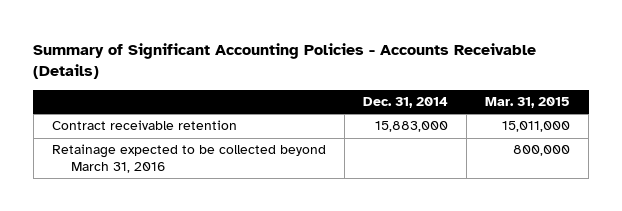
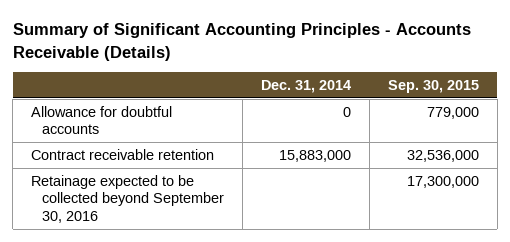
- Summary of Significant Accounting Policies - Accounts Receivable (Details)
+ Summary of Significant Accounting Principles - Accounts Receivable (Details)
- | Dec. 31, 2014 | Mar. 31, 2015
+ | Dec. 31, 2014 | Sep. 30, 2015
+ Allowance for doubtful accounts | 0 | 779,000
- Retainage expected to be collected beyond March 31, 2016 | | 800,000
+ Retainage expected to be collected beyond September 30, 2016 | | 17,300,000

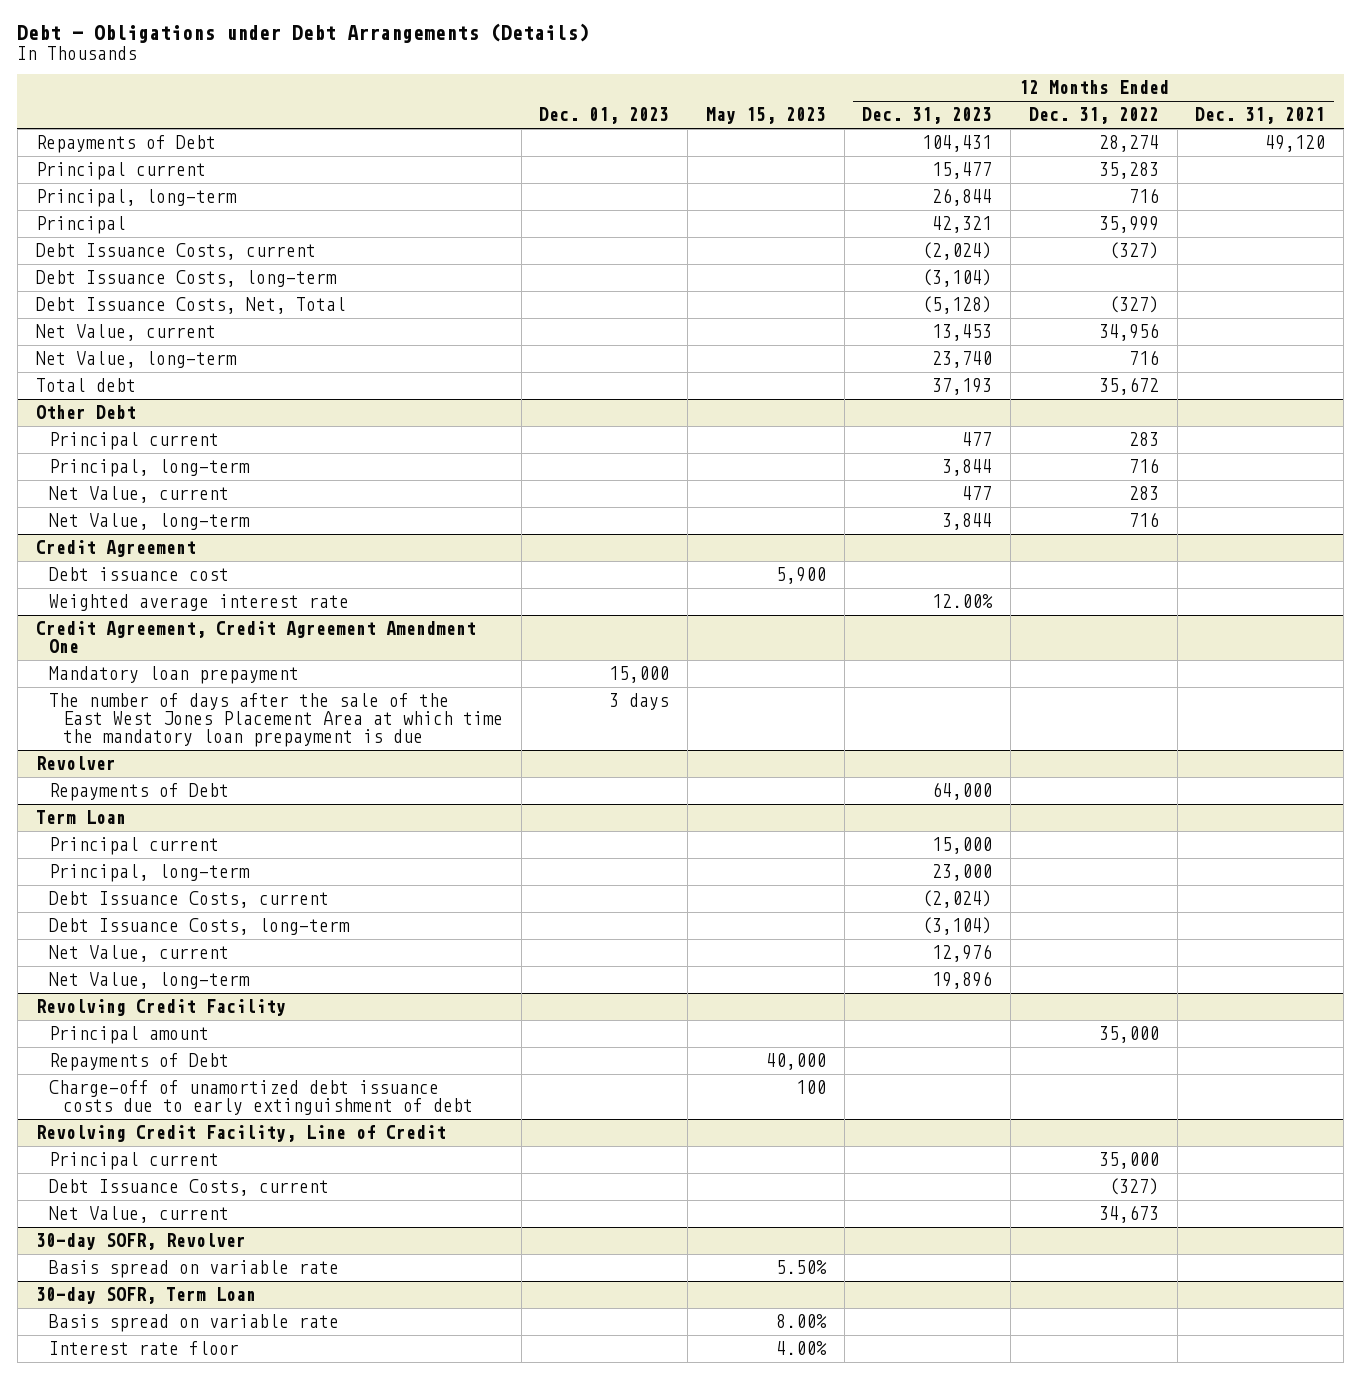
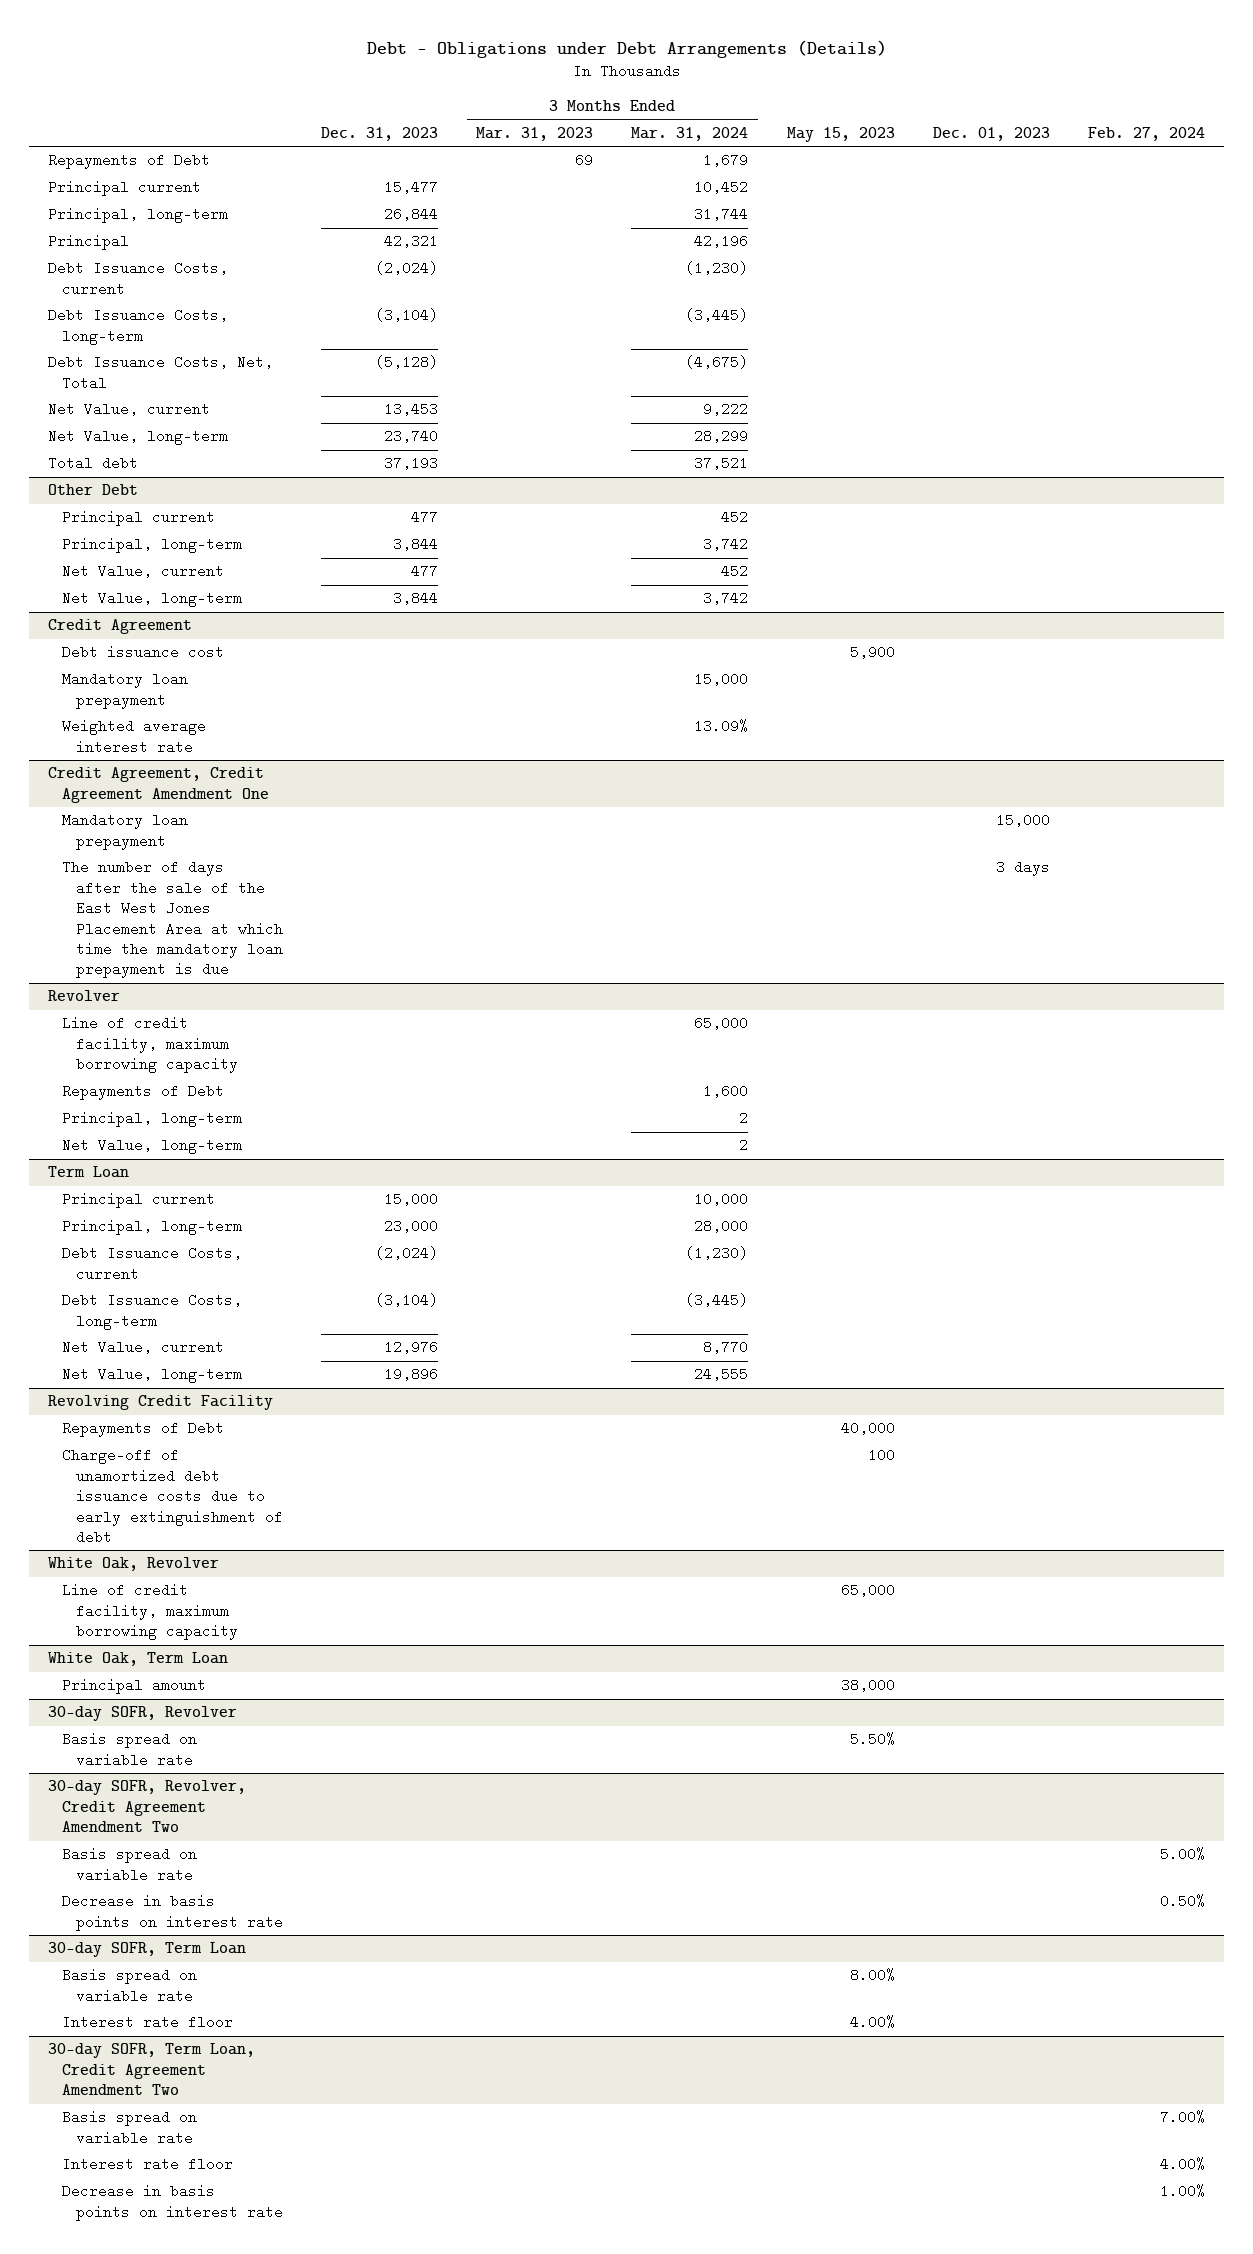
- | Dec. 01, 2023 | May 15, 2023 | 12 Months Ended Dec. 31, 2023 | 12 Months Ended Dec. 31, 2022 | 12 Months Ended Dec. 31, 2021
+ | Dec. 31, 2023 | 3 Months Ended Mar. 31, 2023 | 3 Months Ended Mar. 31, 2024 | May 15, 2023 | Dec. 01, 2023 | Feb. 27, 2024
@ Credit Agreement
+ Mandatory loan prepayment | | | 15,000 | | |
@ Revolver
+ Line of credit facility, maximum borrowing capacity | | | 65,000 | | |
+ Principal, long-term | | | 2 | | |
+ Net Value, long-term | | | 2 | | |
@ Revolving Credit Facility
- Principal amount | | | | 35,000 |
- Revolving Credit Facility, Line of Credit
- Principal current | | | | 35,000 |
- Debt Issuance Costs, current | | | | (327) |
- Net Value, current | | | | 34,673 |
+ White Oak, Revolver
+ Line of credit facility, maximum borrowing capacity | | | | 65,000 | |
+ White Oak, Term Loan
+ Principal amount | | | | 38,000 | |
+ 30-day SOFR, Revolver, Credit Agreement Amendment Two
+ Basis spread on variable rate | | | | | | 5.00%
+ Decrease in basis points on interest rate | | | | | | 0.50%
+ 30-day SOFR, Term Loan, Credit Agreement Amendment Two
+ Basis spread on variable rate | | | | | | 7.00%
+ Interest rate floor | | | | | | 4.00%
+ Decrease in basis points on interest rate | | | | | | 1.00%

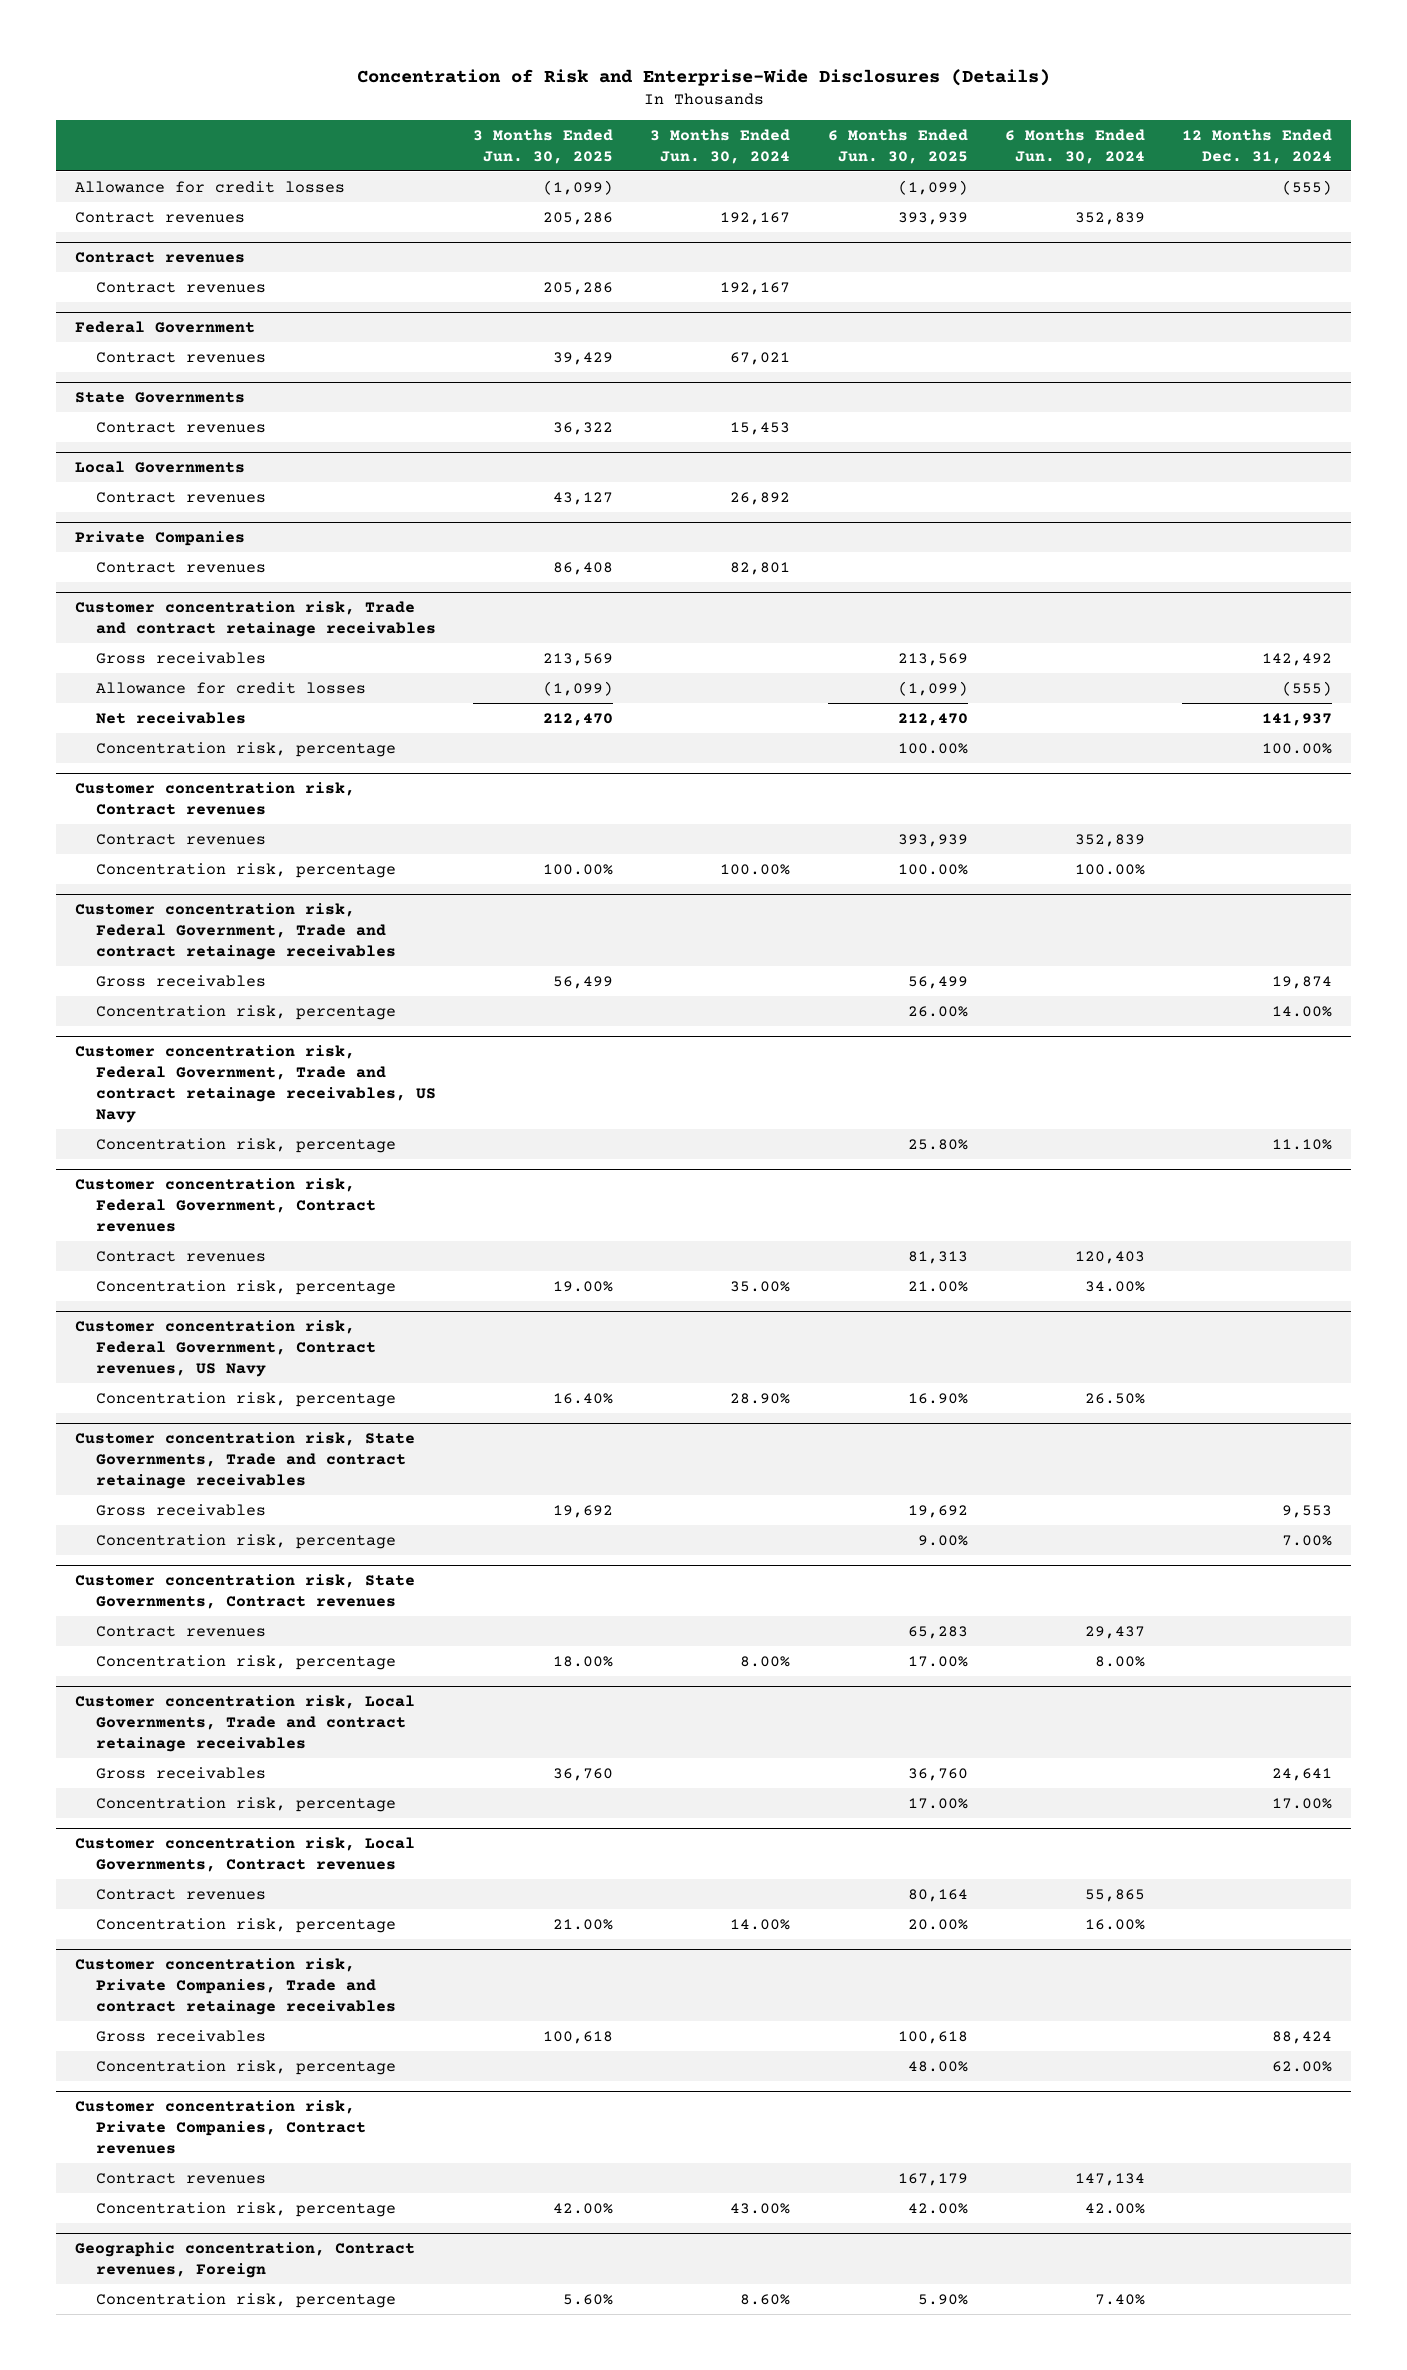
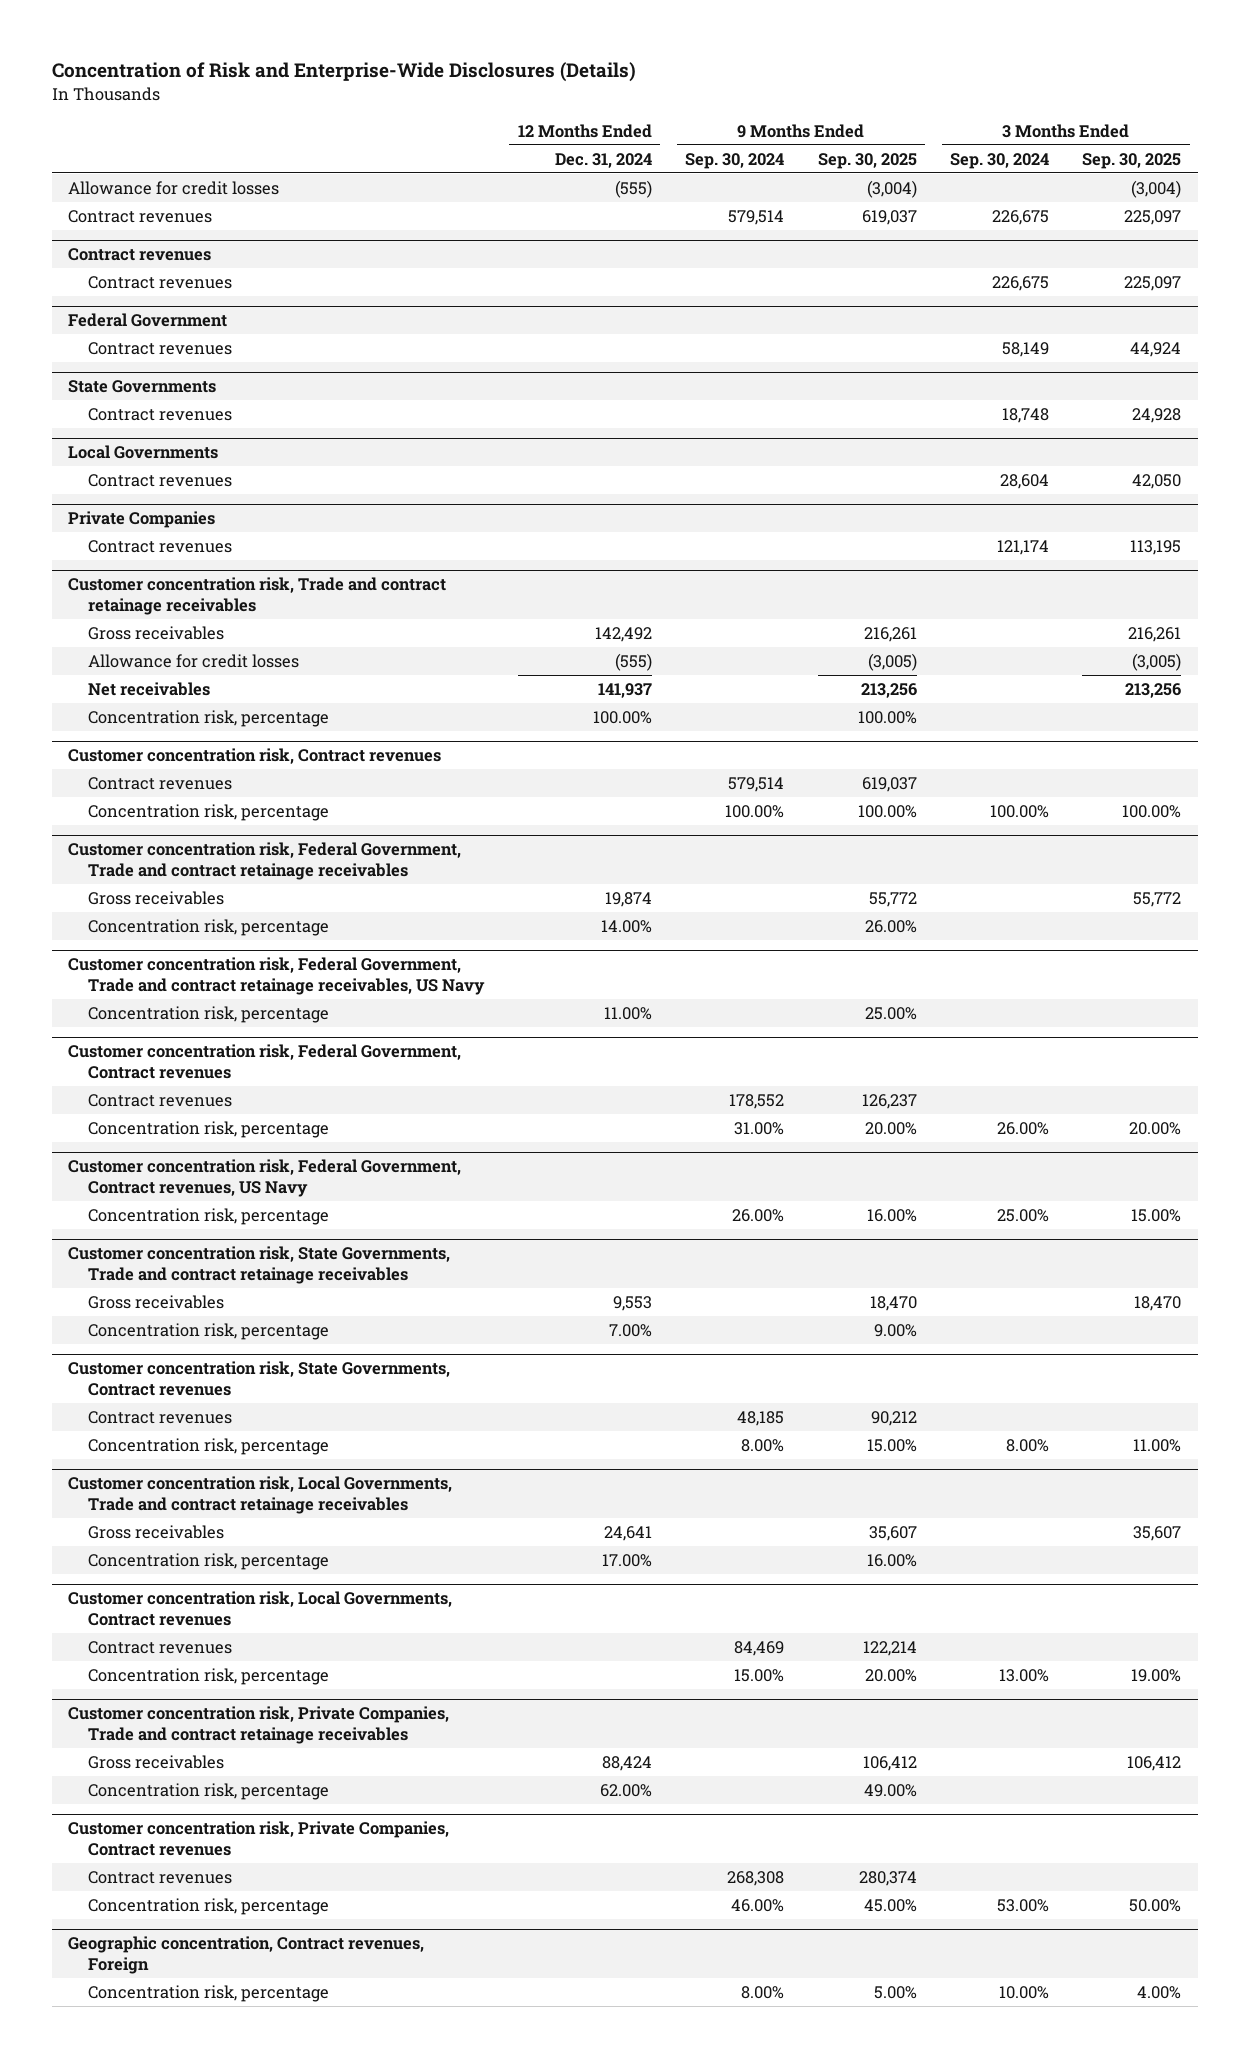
- | 3 Months Ended Jun. 30, 2025 | 3 Months Ended Jun. 30, 2024 | 6 Months Ended Jun. 30, 2025 | 6 Months Ended Jun. 30, 2024 | 12 Months Ended Dec. 31, 2024
+ | 12 Months Ended Dec. 31, 2024 | 9 Months Ended Sep. 30, 2024 | 9 Months Ended Sep. 30, 2025 | 3 Months Ended Sep. 30, 2024 | 3 Months Ended Sep. 30, 2025
@ Customer concentration risk, Federal Government, Trade and contract retainage receivables, US Navy
- Concentration risk, percentage | | | 25.80% | | 11.10%
+ Concentration risk, percentage | 11.00% | | 25.00% | |

